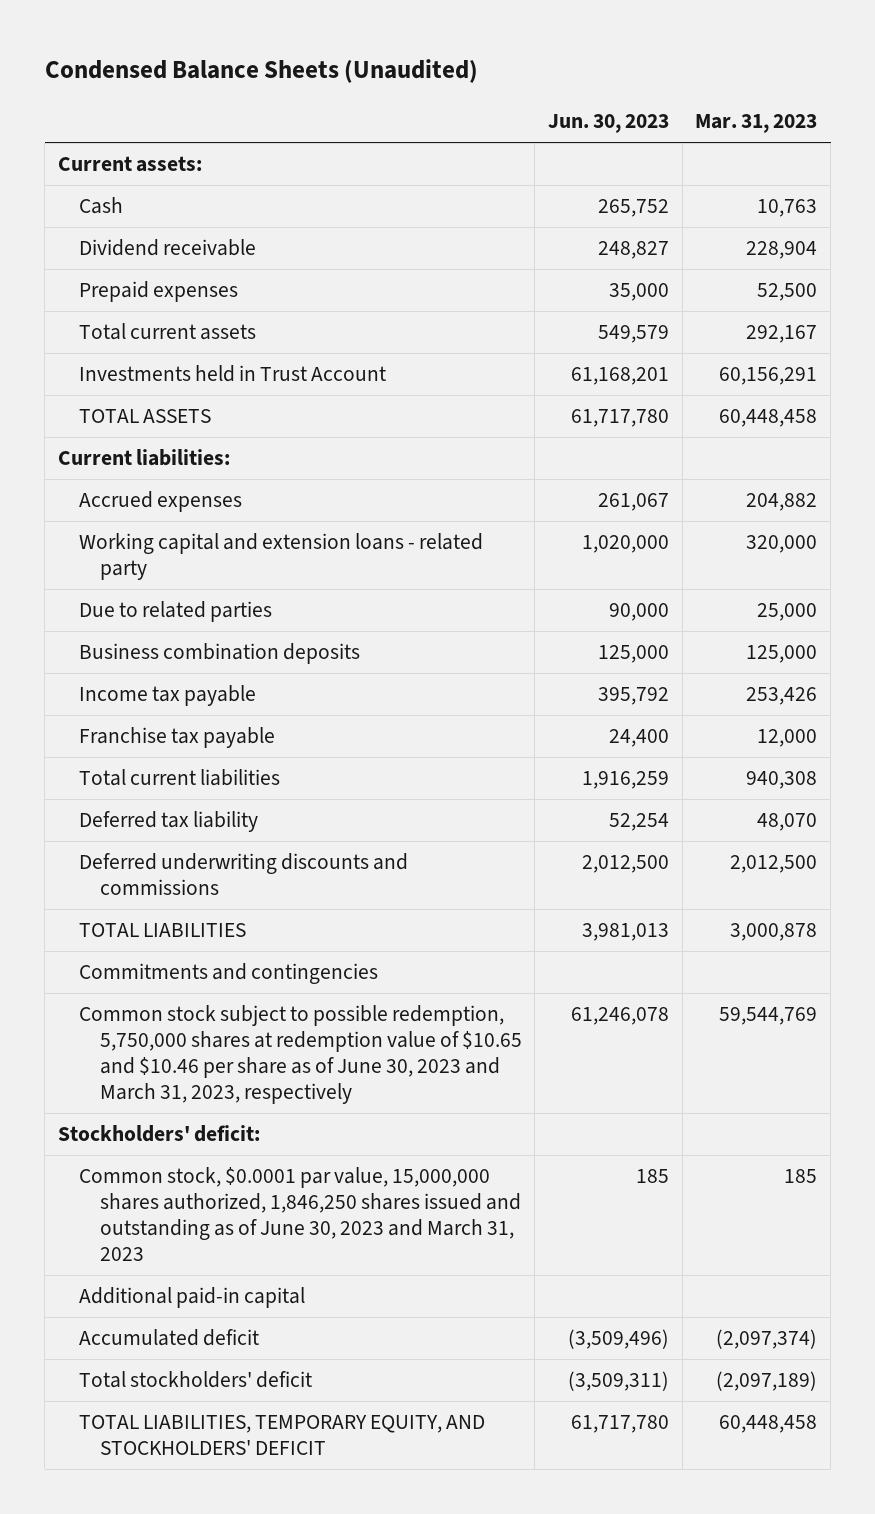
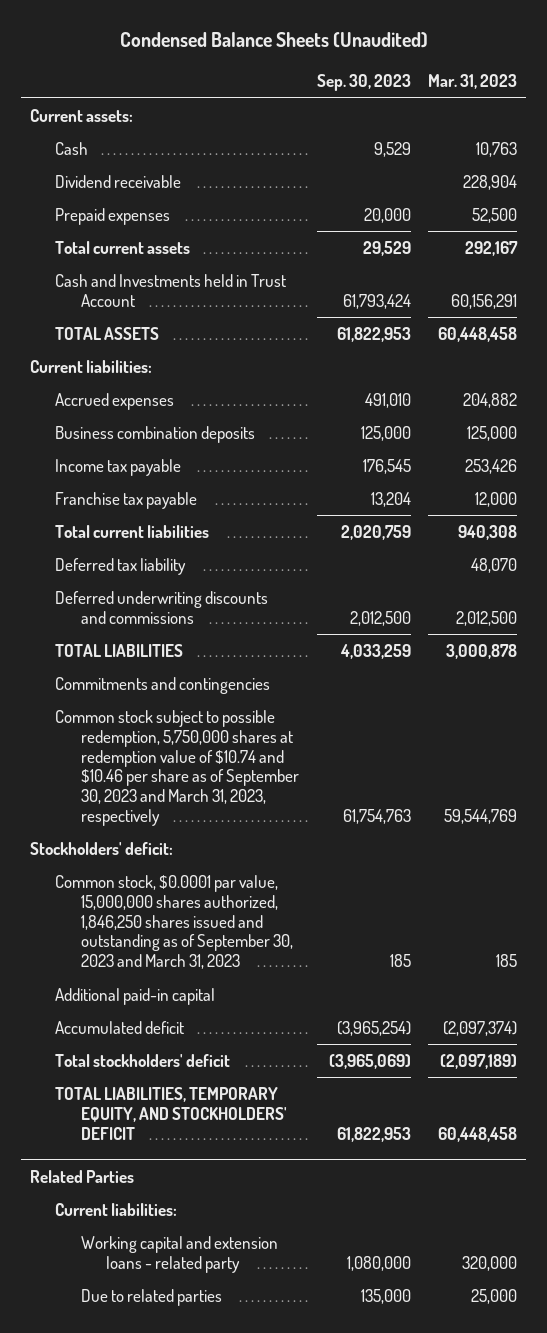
- | Jun. 30, 2023 | Mar. 31, 2023
+ | Sep. 30, 2023 | Mar. 31, 2023
- Investments held in Trust Account | 61,168,201 | 60,156,291
+ Cash and Investments held in Trust Account | 61,793,424 | 60,156,291
- Working capital and extension loans - related party | 1,020,000 | 320,000
- Due to related parties | 90,000 | 25,000
- Common stock subject to possible redemption, 5,750,000 shares at redemption value of $10.65 and $10.46 per share as of June 30, 2023 and March 31, 2023, respectively | 61,246,078 | 59,544,769
+ Common stock subject to possible redemption, 5,750,000 shares at redemption value of $10.74 and $10.46 per share as of September 30, 2023 and March 31, 2023, respectively | 61,754,763 | 59,544,769
- Common stock, $0.0001 par value, 15,000,000 shares authorized, 1,846,250 shares issued and outstanding as of June 30, 2023 and March 31, 2023 | 185 | 185
+ Common stock, $0.0001 par value, 15,000,000 shares authorized, 1,846,250 shares issued and outstanding as of September 30, 2023 and March 31, 2023 | 185 | 185
+ Related Parties
+ Current liabilities:
+ Working capital and extension loans - related party | 1,080,000 | 320,000
+ Due to related parties | 135,000 | 25,000

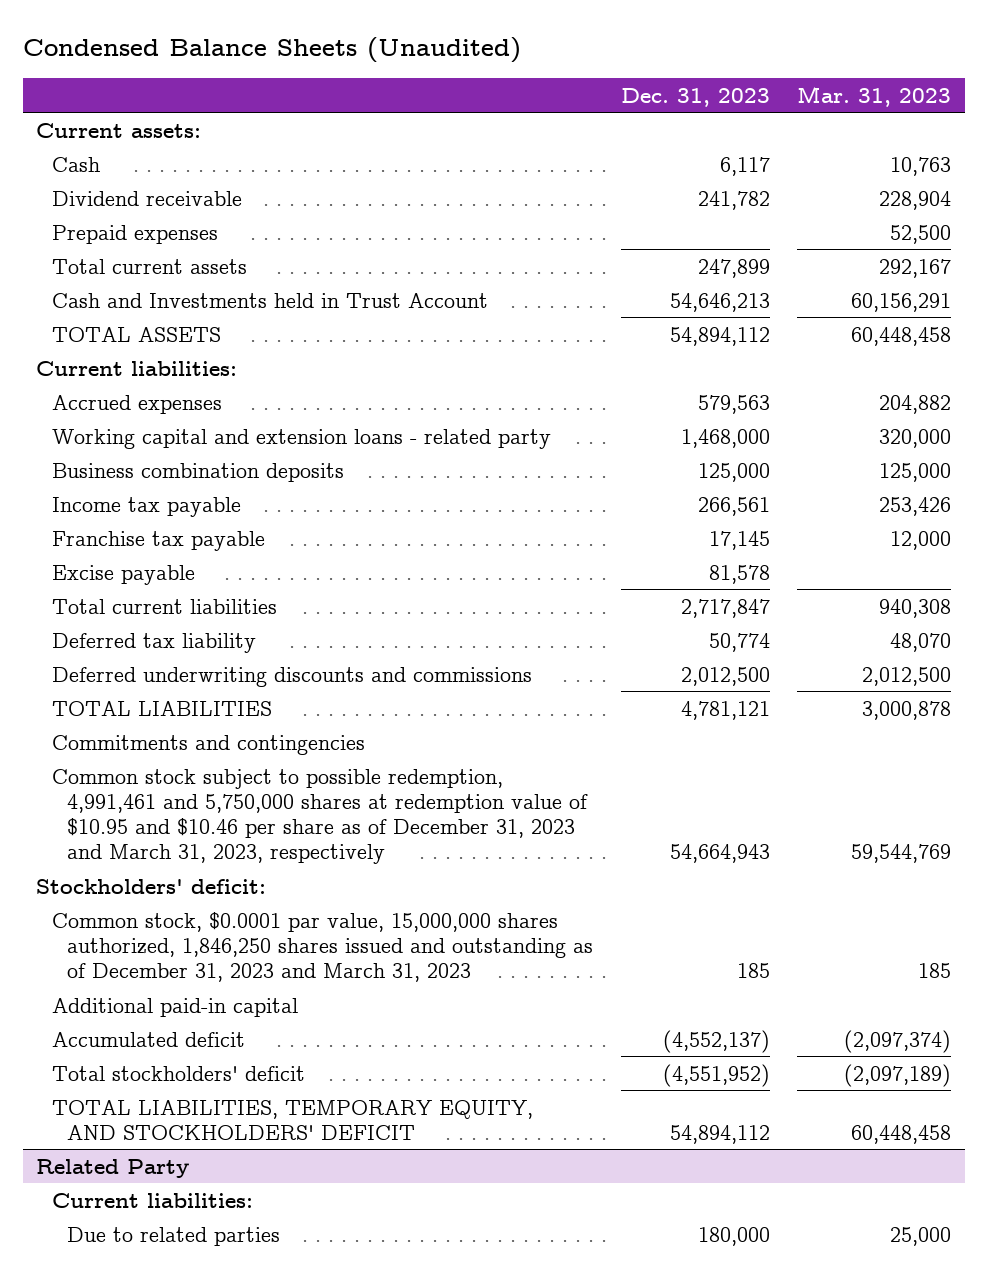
- | Sep. 30, 2023 | Mar. 31, 2023
+ | Dec. 31, 2023 | Mar. 31, 2023
+ Working capital and extension loans - related party | 1,468,000 | 320,000
+ Excise payable | 81,578 |
- Common stock subject to possible redemption, 5,750,000 shares at redemption value of $10.74 and $10.46 per share as of September 30, 2023 and March 31, 2023, respectively | 61,754,763 | 59,544,769
+ Common stock subject to possible redemption, 4,991,461 and 5,750,000 shares at redemption value of $10.95 and $10.46 per share as of December 31, 2023 and March 31, 2023, respectively | 54,664,943 | 59,544,769
- Common stock, $0.0001 par value, 15,000,000 shares authorized, 1,846,250 shares issued and outstanding as of September 30, 2023 and March 31, 2023 | 185 | 185
+ Common stock, $0.0001 par value, 15,000,000 shares authorized, 1,846,250 shares issued and outstanding as of December 31, 2023 and March 31, 2023 | 185 | 185
- Related Parties
+ Related Party
- Working capital and extension loans - related party | 1,080,000 | 320,000

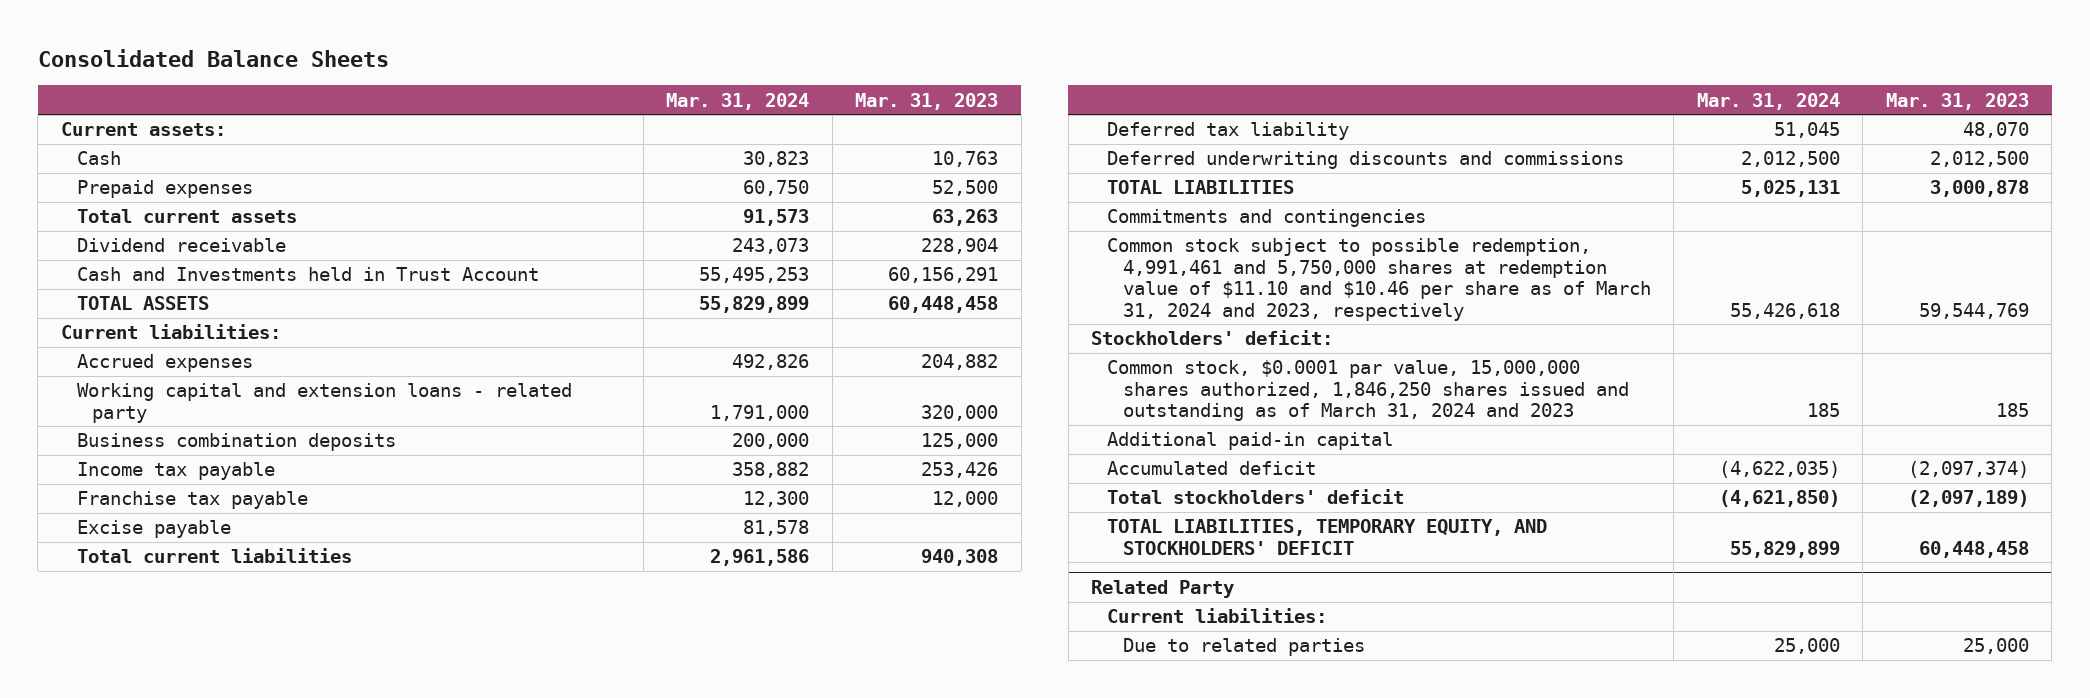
- Condensed Balance Sheets (Unaudited)
+ Consolidated Balance Sheets
- | Dec. 31, 2023 | Mar. 31, 2023
+ | Mar. 31, 2024 | Mar. 31, 2023
- Total current assets | 247,899 | 292,167
+ Total current assets | 91,573 | 63,263
moved down: Dividend receivable | 243,073 | 228,904
- Common stock subject to possible redemption, 4,991,461 and 5,750,000 shares at redemption value of $10.95 and $10.46 per share as of December 31, 2023 and March 31, 2023, respectively | 54,664,943 | 59,544,769
+ Common stock subject to possible redemption, 4,991,461 and 5,750,000 shares at redemption value of $11.10 and $10.46 per share as of March 31, 2024 and 2023, respectively | 55,426,618 | 59,544,769
- Common stock, $0.0001 par value, 15,000,000 shares authorized, 1,846,250 shares issued and outstanding as of December 31, 2023 and March 31, 2023 | 185 | 185
+ Common stock, $0.0001 par value, 15,000,000 shares authorized, 1,846,250 shares issued and outstanding as of March 31, 2024 and 2023 | 185 | 185

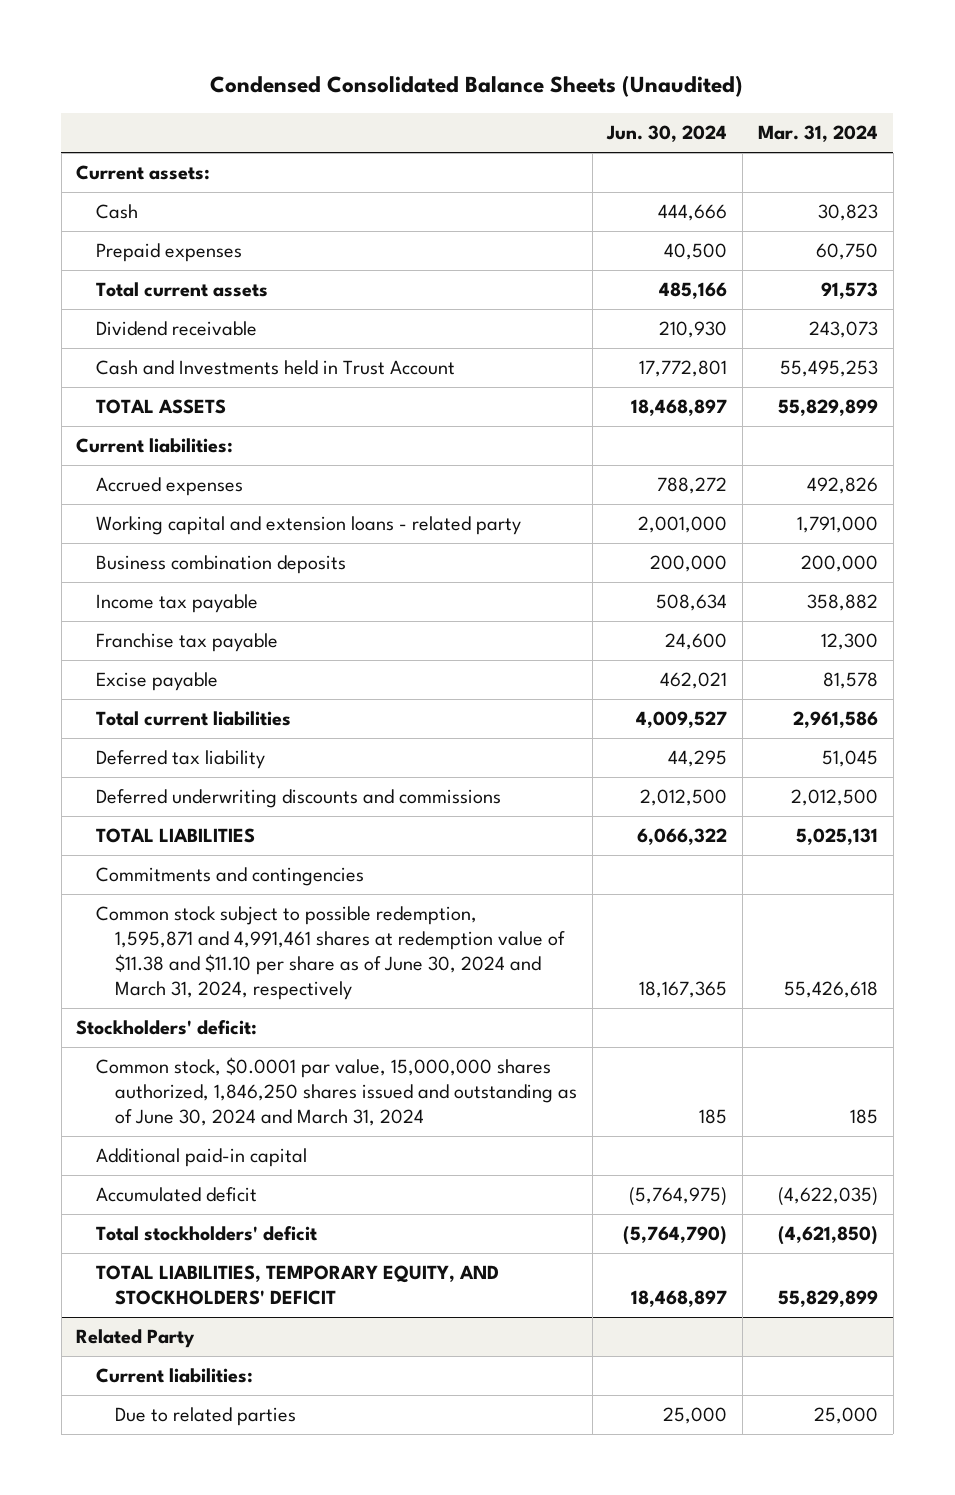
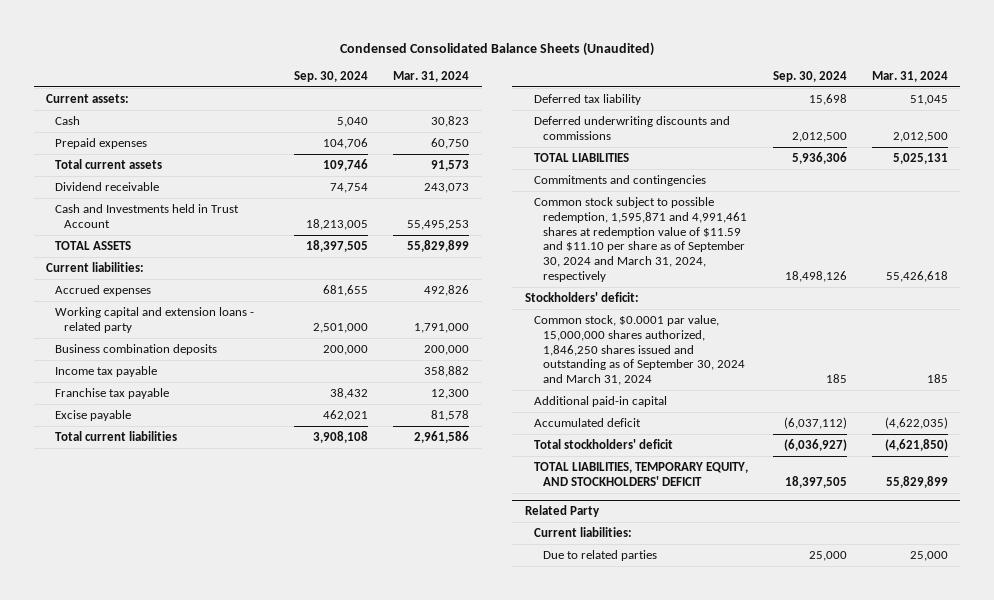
- | Jun. 30, 2024 | Mar. 31, 2024
+ | Sep. 30, 2024 | Mar. 31, 2024
- Common stock subject to possible redemption, 1,595,871 and 4,991,461 shares at redemption value of $11.38 and $11.10 per share as of June 30, 2024 and March 31, 2024, respectively | 18,167,365 | 55,426,618
+ Common stock subject to possible redemption, 1,595,871 and 4,991,461 shares at redemption value of $11.59 and $11.10 per share as of September 30, 2024 and March 31, 2024, respectively | 18,498,126 | 55,426,618
- Common stock, $0.0001 par value, 15,000,000 shares authorized, 1,846,250 shares issued and outstanding as of June 30, 2024 and March 31, 2024 | 185 | 185
+ Common stock, $0.0001 par value, 15,000,000 shares authorized, 1,846,250 shares issued and outstanding as of September 30, 2024 and March 31, 2024 | 185 | 185

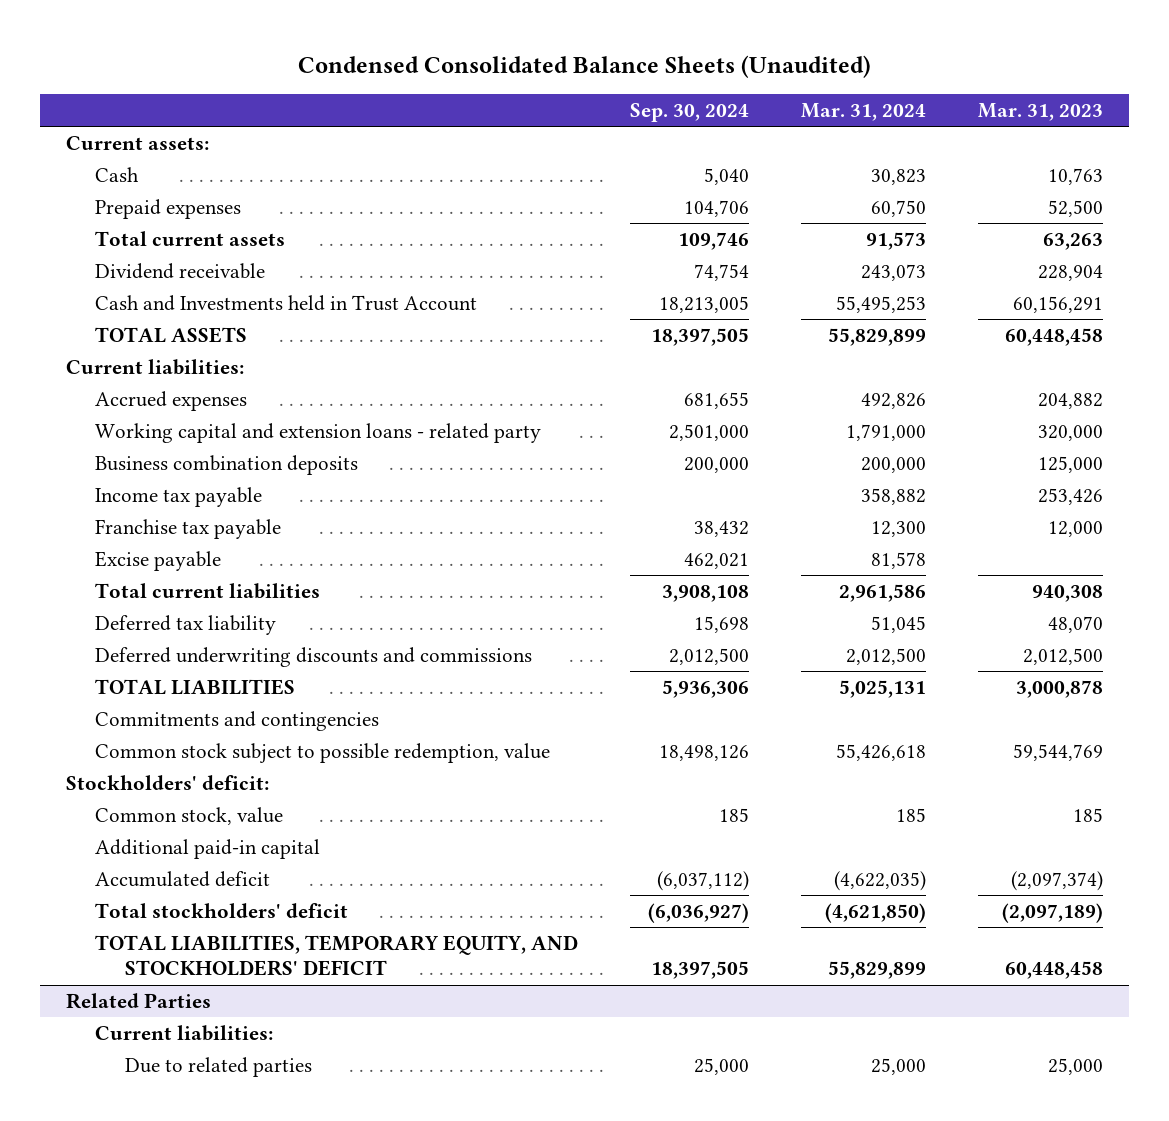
- | Sep. 30, 2024 | Mar. 31, 2024
+ | Sep. 30, 2024 | Mar. 31, 2024 | Mar. 31, 2023
- Common stock subject to possible redemption, 1,595,871 and 4,991,461 shares at redemption value of $11.59 and $11.10 per share as of September 30, 2024 and March 31, 2024, respectively | 18,498,126 | 55,426,618
+ Common stock subject to possible redemption, value | 18,498,126 | 55,426,618 | 59,544,769
- Common stock, $0.0001 par value, 15,000,000 shares authorized, 1,846,250 shares issued and outstanding as of September 30, 2024 and March 31, 2024 | 185 | 185
+ Common stock, value | 185 | 185 | 185
- Related Party
+ Related Parties

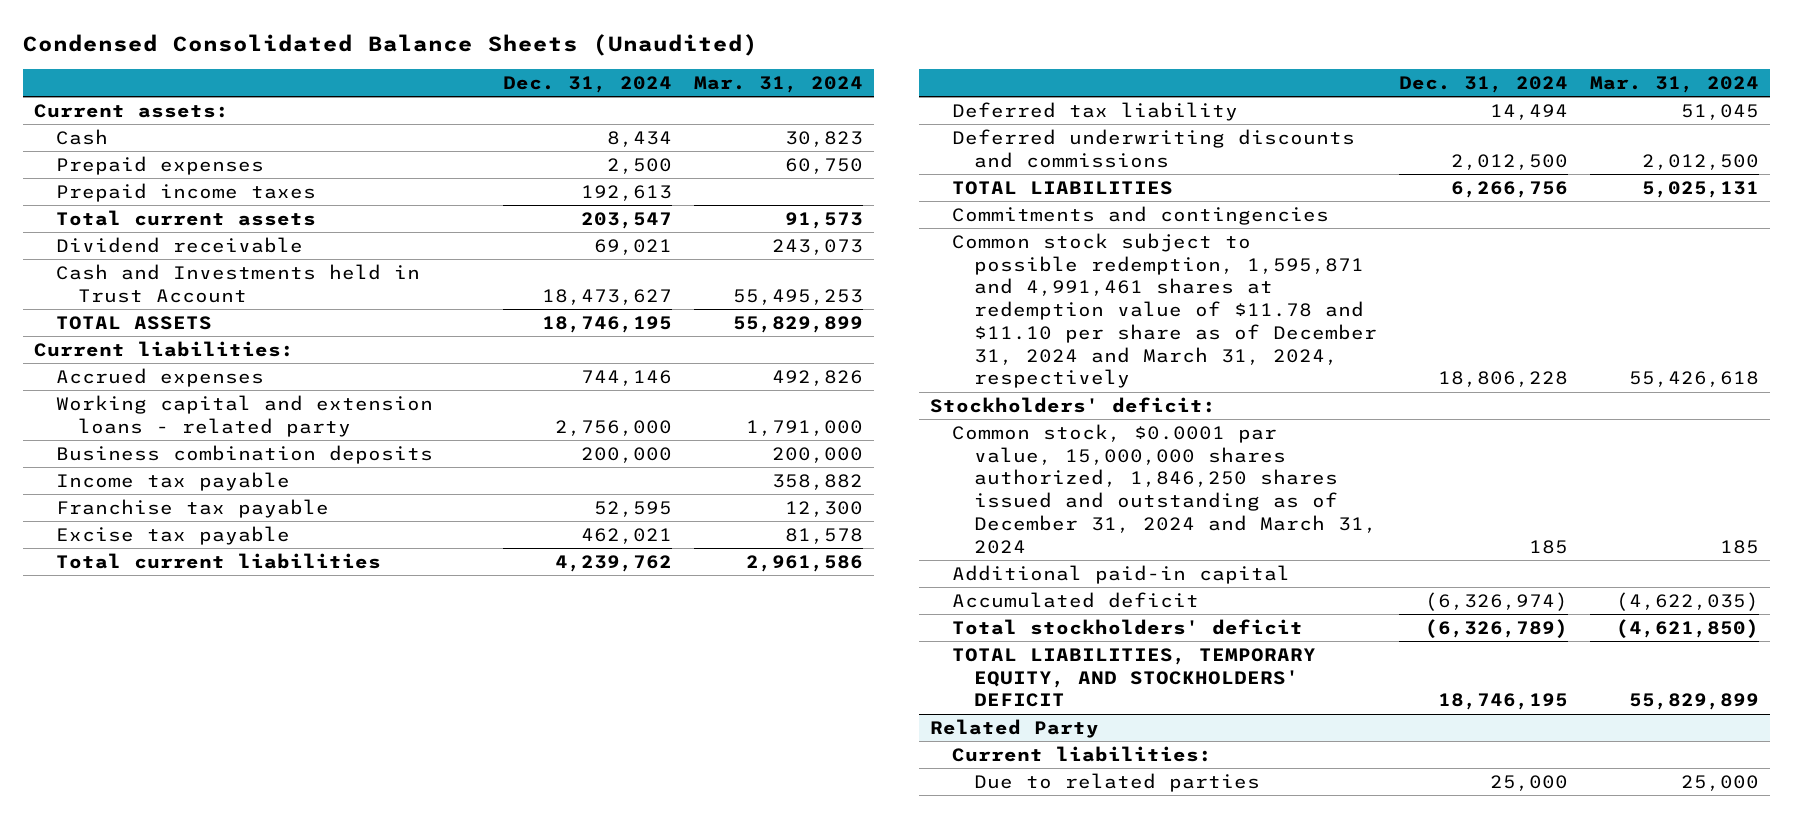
- | Sep. 30, 2024 | Mar. 31, 2024 | Mar. 31, 2023
+ | Dec. 31, 2024 | Mar. 31, 2024
+ Prepaid income taxes | 192,613 |
- Excise payable | 462,021 | 81,578 |
+ Excise tax payable | 462,021 | 81,578
- Common stock subject to possible redemption, value | 18,498,126 | 55,426,618 | 59,544,769
+ Common stock subject to possible redemption, 1,595,871 and 4,991,461 shares at redemption value of $11.78 and $11.10 per share as of December 31, 2024 and March 31, 2024, respectively | 18,806,228 | 55,426,618
- Common stock, value | 185 | 185 | 185
+ Common stock, $0.0001 par value, 15,000,000 shares authorized, 1,846,250 shares issued and outstanding as of December 31, 2024 and March 31, 2024 | 185 | 185
- Related Parties
+ Related Party

